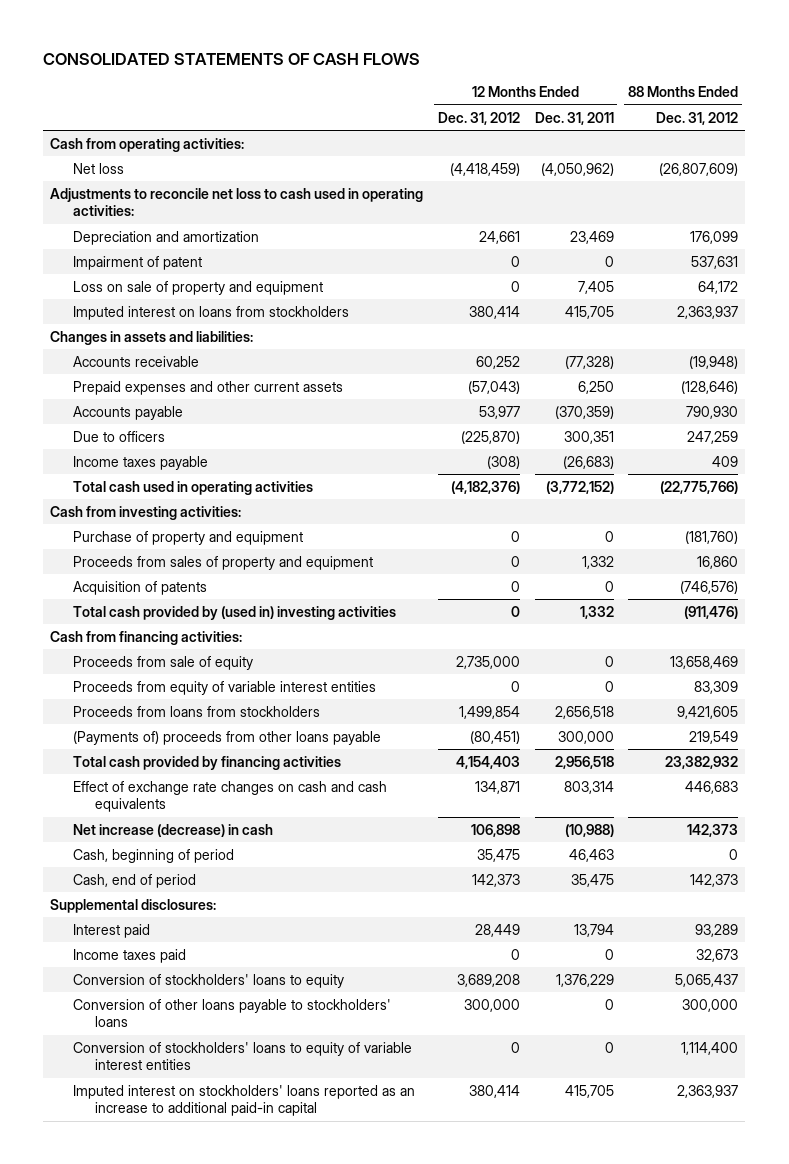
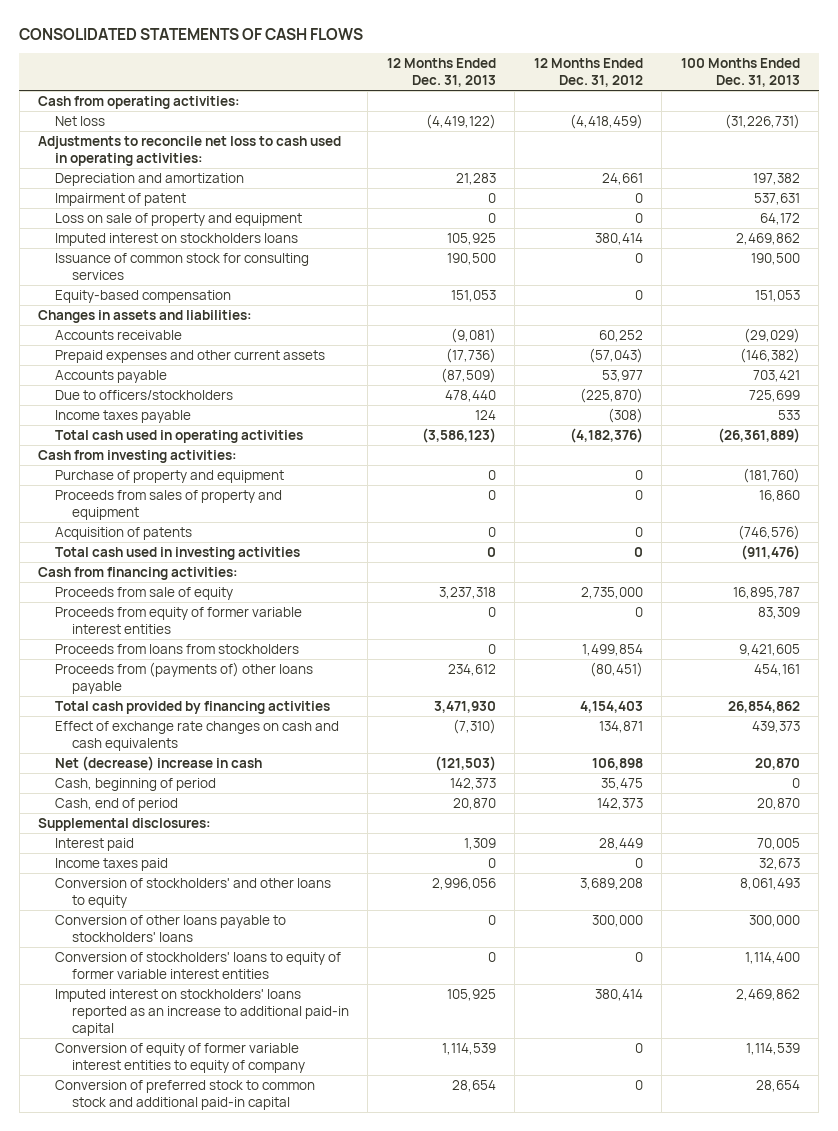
- | 12 Months Ended Dec. 31, 2012 | 12 Months Ended Dec. 31, 2011 | 88 Months Ended Dec. 31, 2012
+ | 12 Months Ended Dec. 31, 2013 | 12 Months Ended Dec. 31, 2012 | 100 Months Ended Dec. 31, 2013
- Imputed interest on loans from stockholders | 380,414 | 415,705 | 2,363,937
+ Imputed interest on stockholders loans | 105,925 | 380,414 | 2,469,862
+ Issuance of common stock for consulting services | 190,500 | 0 | 190,500
+ Equity-based compensation | 151,053 | 0 | 151,053
- Due to officers | (225,870) | 300,351 | 247,259
+ Due to officers/stockholders | 478,440 | (225,870) | 725,699
- Total cash provided by (used in) investing activities | 0 | 1,332 | (911,476)
+ Total cash used in investing activities | 0 | 0 | (911,476)
- Proceeds from equity of variable interest entities | 0 | 0 | 83,309
+ Proceeds from equity of former variable interest entities | 0 | 0 | 83,309
- (Payments of) proceeds from other loans payable | (80,451) | 300,000 | 219,549
+ Proceeds from (payments of) other loans payable | 234,612 | (80,451) | 454,161
- Net increase (decrease) in cash | 106,898 | (10,988) | 142,373
+ Net (decrease) increase in cash | (121,503) | 106,898 | 20,870
- Conversion of stockholders' loans to equity | 3,689,208 | 1,376,229 | 5,065,437
+ Conversion of stockholders' and other loans to equity | 2,996,056 | 3,689,208 | 8,061,493
- Conversion of stockholders' loans to equity of variable interest entities | 0 | 0 | 1,114,400
+ Conversion of stockholders' loans to equity of former variable interest entities | 0 | 0 | 1,114,400
+ Conversion of equity of former variable interest entities to equity of company | 1,114,539 | 0 | 1,114,539
+ Conversion of preferred stock to common stock and additional paid-in capital | 28,654 | 0 | 28,654

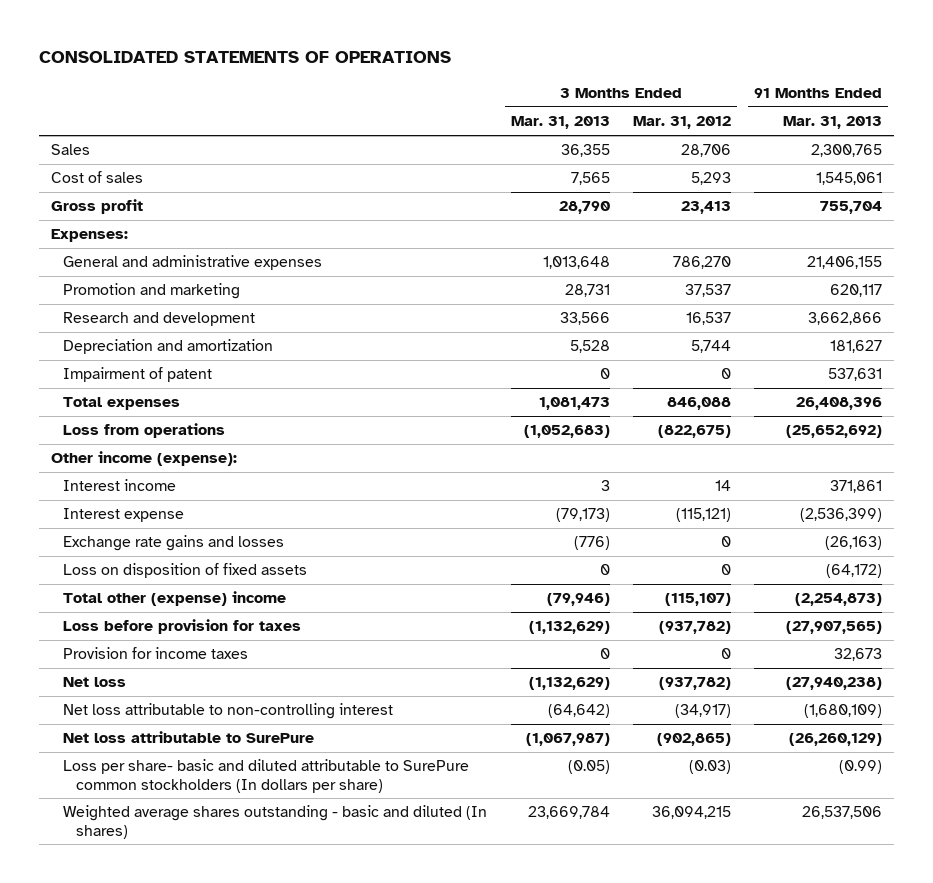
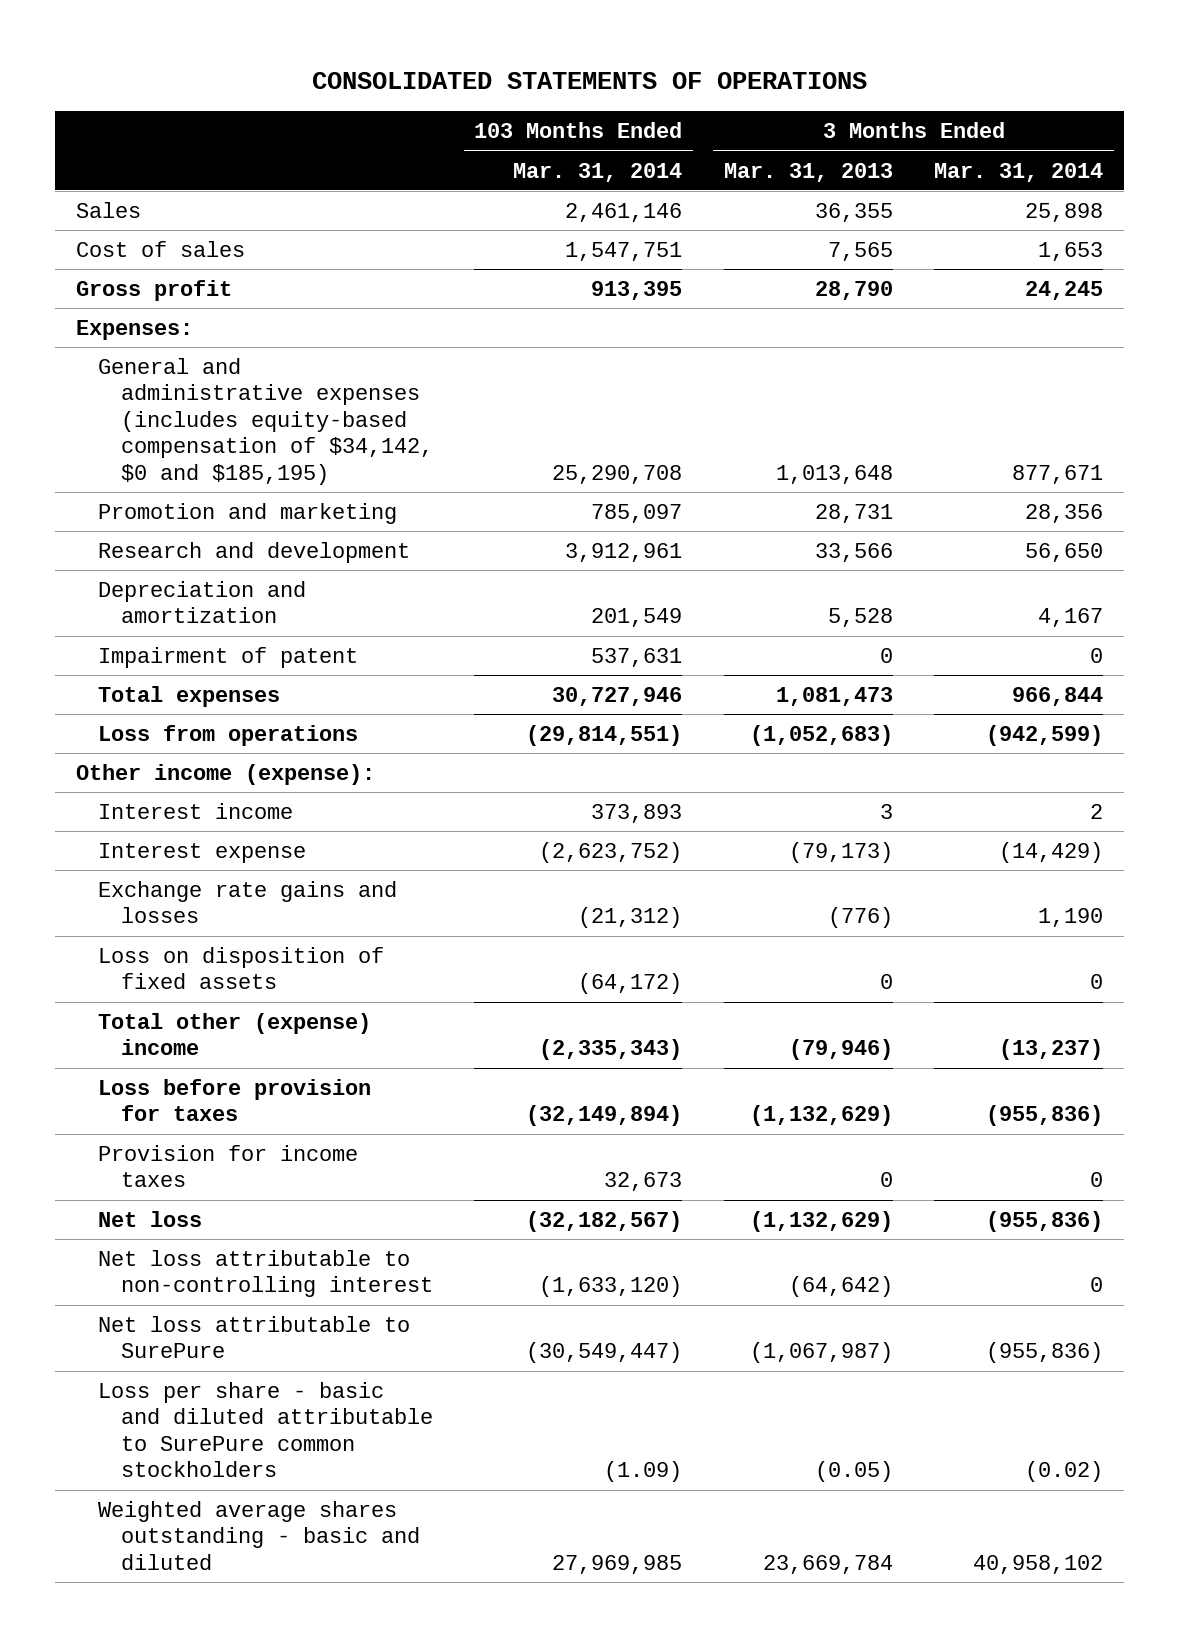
- | 3 Months Ended Mar. 31, 2013 | 3 Months Ended Mar. 31, 2012 | 91 Months Ended Mar. 31, 2013
+ | 103 Months Ended Mar. 31, 2014 | 3 Months Ended Mar. 31, 2013 | 3 Months Ended Mar. 31, 2014
- General and administrative expenses | 1,013,648 | 786,270 | 21,406,155
+ General and administrative expenses (includes equity-based compensation of $34,142, $0 and $185,195) | 25,290,708 | 1,013,648 | 877,671
- Loss per share- basic and diluted attributable to SurePure common stockholders (In dollars per share) | (0.05) | (0.03) | (0.99)
- Weighted average shares outstanding - basic and diluted (In shares) | 23,669,784 | 36,094,215 | 26,537,506
+ Loss per share - basic and diluted attributable to SurePure common stockholders | (1.09) | (0.05) | (0.02)
+ Weighted average shares outstanding - basic and diluted | 27,969,985 | 23,669,784 | 40,958,102

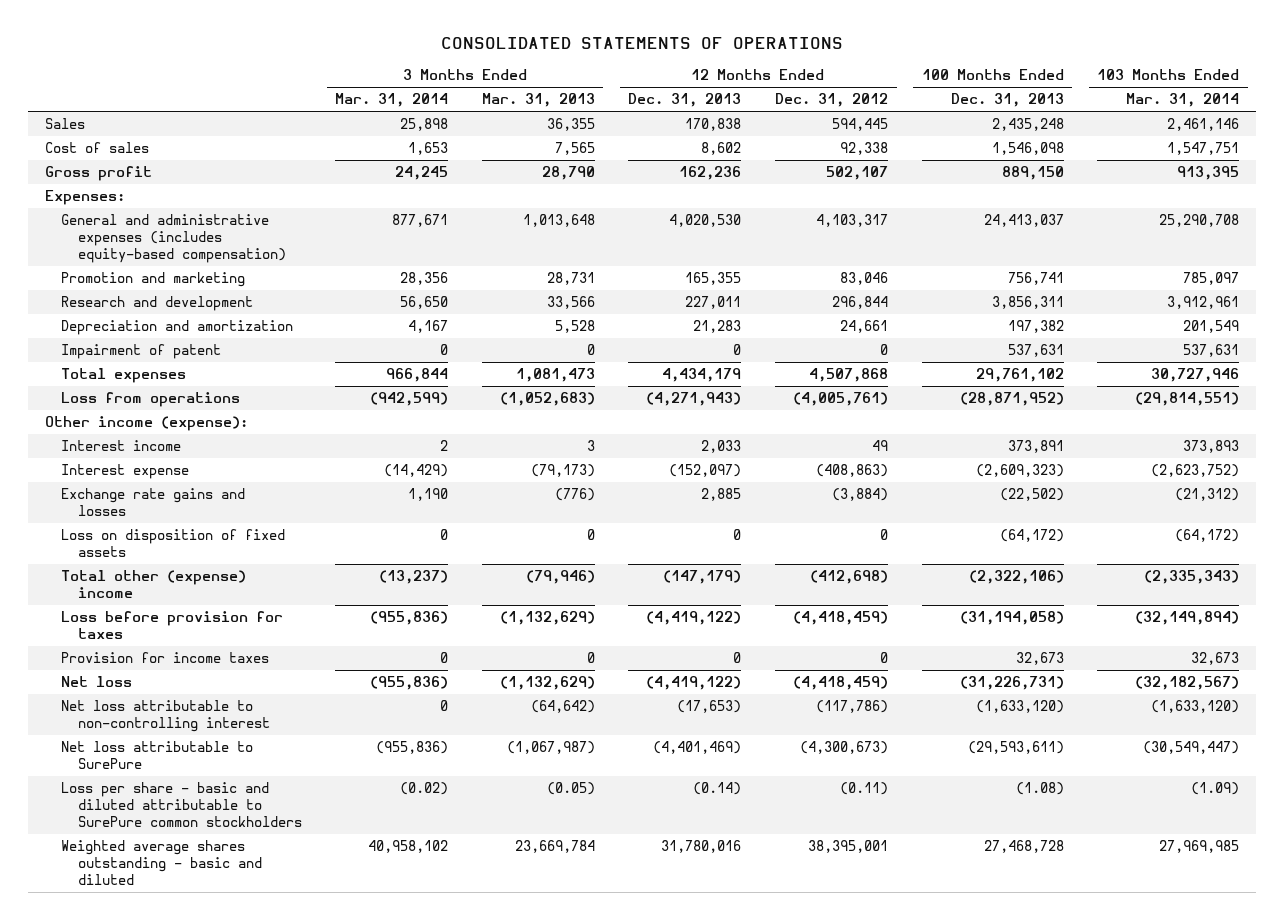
- | 103 Months Ended Mar. 31, 2014 | 3 Months Ended Mar. 31, 2013 | 3 Months Ended Mar. 31, 2014
+ | 3 Months Ended Mar. 31, 2014 | 3 Months Ended Mar. 31, 2013 | 12 Months Ended Dec. 31, 2013 | 12 Months Ended Dec. 31, 2012 | 100 Months Ended Dec. 31, 2013 | 103 Months Ended Mar. 31, 2014
- General and administrative expenses (includes equity-based compensation of $34,142, $0 and $185,195) | 25,290,708 | 1,013,648 | 877,671
+ General and administrative expenses (includes equity-based compensation) | 877,671 | 1,013,648 | 4,020,530 | 4,103,317 | 24,413,037 | 25,290,708

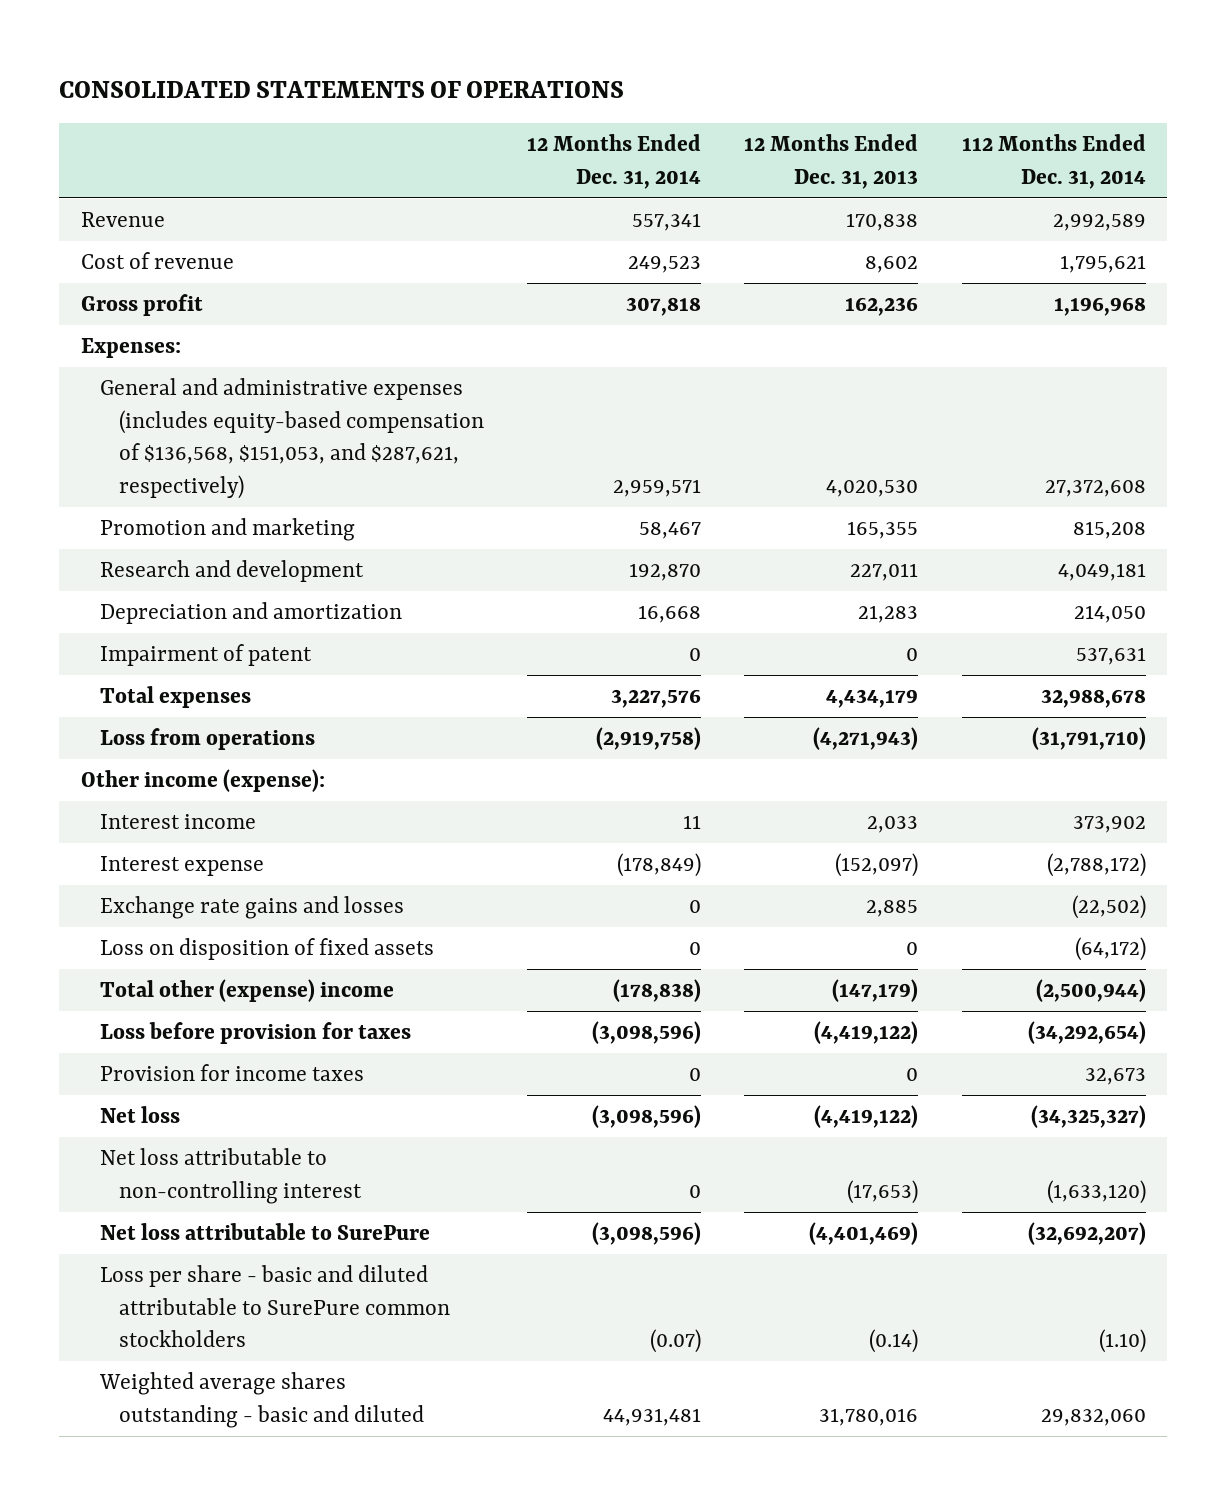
- | 3 Months Ended Mar. 31, 2014 | 3 Months Ended Mar. 31, 2013 | 12 Months Ended Dec. 31, 2013 | 12 Months Ended Dec. 31, 2012 | 100 Months Ended Dec. 31, 2013 | 103 Months Ended Mar. 31, 2014
+ | 12 Months Ended Dec. 31, 2014 | 12 Months Ended Dec. 31, 2013 | 112 Months Ended Dec. 31, 2014
- Sales | 25,898 | 36,355 | 170,838 | 594,445 | 2,435,248 | 2,461,146
- Cost of sales | 1,653 | 7,565 | 8,602 | 92,338 | 1,546,098 | 1,547,751
+ Revenue | 557,341 | 170,838 | 2,992,589
+ Cost of revenue | 249,523 | 8,602 | 1,795,621
- General and administrative expenses (includes equity-based compensation) | 877,671 | 1,013,648 | 4,020,530 | 4,103,317 | 24,413,037 | 25,290,708
+ General and administrative expenses (includes equity-based compensation of $136,568, $151,053, and $287,621, respectively) | 2,959,571 | 4,020,530 | 27,372,608

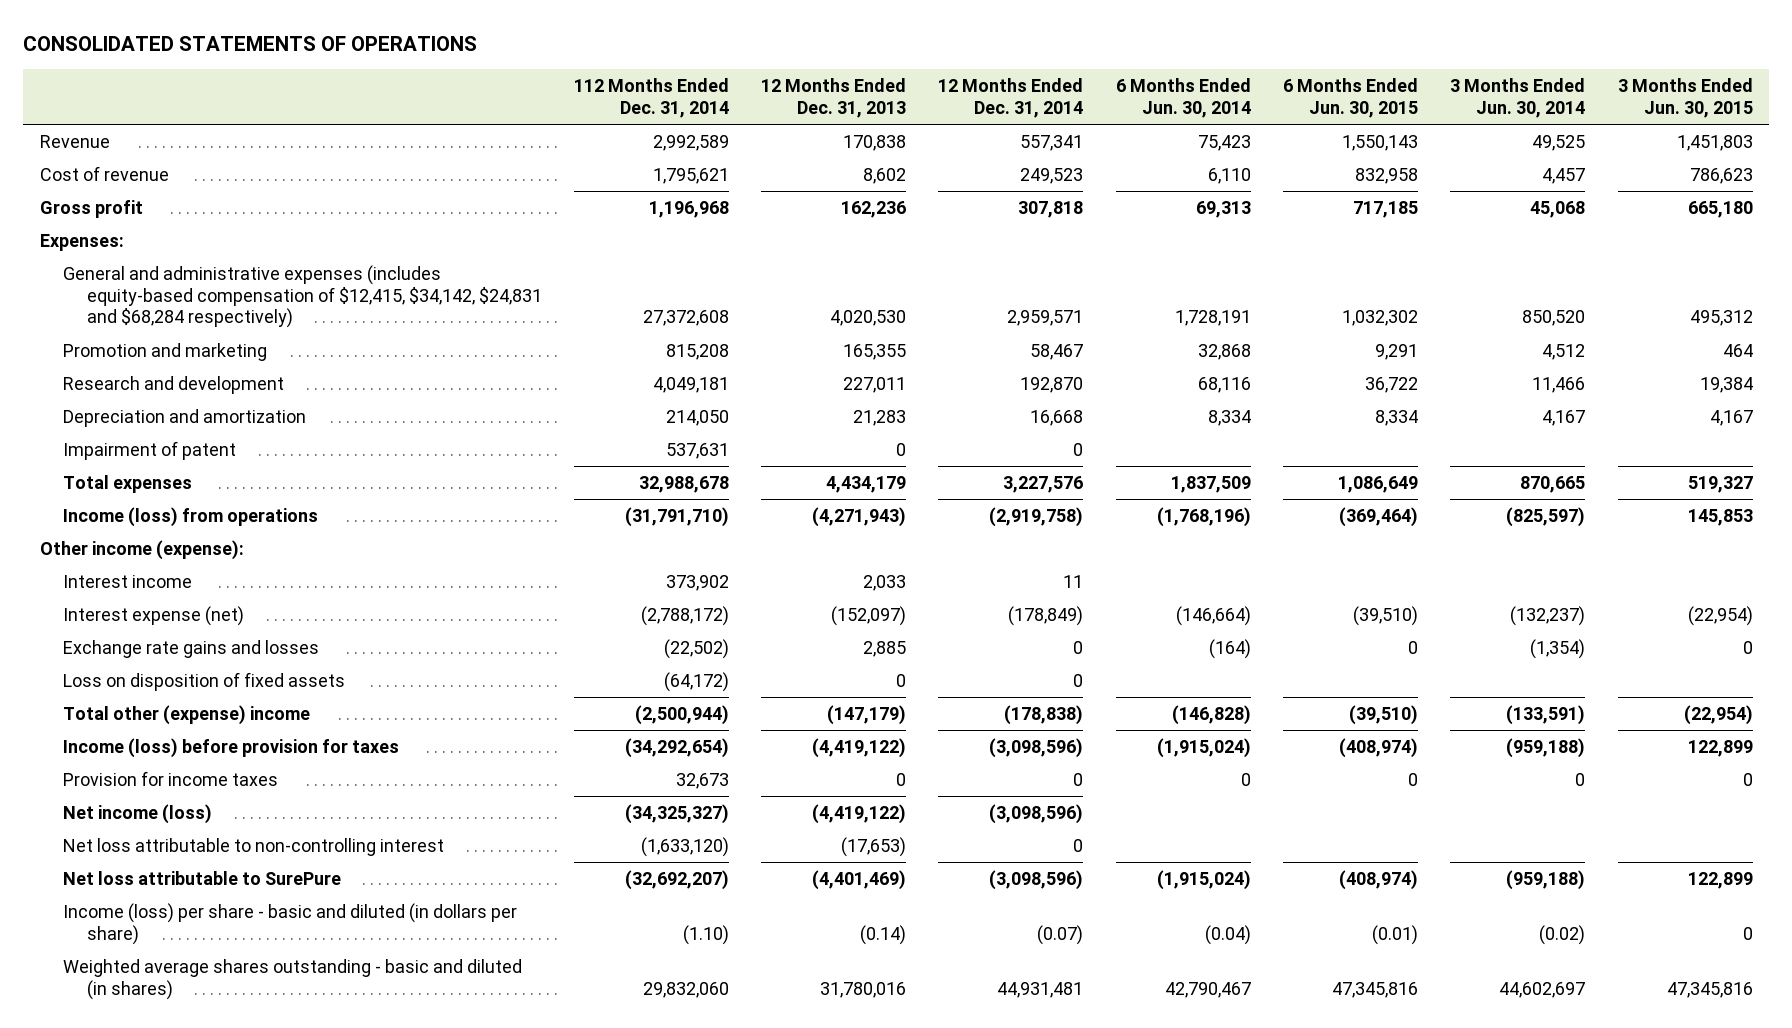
- | 12 Months Ended Dec. 31, 2014 | 12 Months Ended Dec. 31, 2013 | 112 Months Ended Dec. 31, 2014
+ | 112 Months Ended Dec. 31, 2014 | 12 Months Ended Dec. 31, 2013 | 12 Months Ended Dec. 31, 2014 | 6 Months Ended Jun. 30, 2014 | 6 Months Ended Jun. 30, 2015 | 3 Months Ended Jun. 30, 2014 | 3 Months Ended Jun. 30, 2015
- General and administrative expenses (includes equity-based compensation of $136,568, $151,053, and $287,621, respectively) | 2,959,571 | 4,020,530 | 27,372,608
+ General and administrative expenses (includes equity-based compensation of $12,415, $34,142, $24,831 and $68,284 respectively) | 27,372,608 | 4,020,530 | 2,959,571 | 1,728,191 | 1,032,302 | 850,520 | 495,312
- Loss from operations | (2,919,758) | (4,271,943) | (31,791,710)
+ Income (loss) from operations | (31,791,710) | (4,271,943) | (2,919,758) | (1,768,196) | (369,464) | (825,597) | 145,853
- Interest expense | (178,849) | (152,097) | (2,788,172)
+ Interest expense (net) | (2,788,172) | (152,097) | (178,849) | (146,664) | (39,510) | (132,237) | (22,954)
- Loss before provision for taxes | (3,098,596) | (4,419,122) | (34,292,654)
+ Income (loss) before provision for taxes | (34,292,654) | (4,419,122) | (3,098,596) | (1,915,024) | (408,974) | (959,188) | 122,899
- Net loss | (3,098,596) | (4,419,122) | (34,325,327)
+ Net income (loss) | (34,325,327) | (4,419,122) | (3,098,596) | | | |
- Loss per share - basic and diluted attributable to SurePure common stockholders | (0.07) | (0.14) | (1.10)
- Weighted average shares outstanding - basic and diluted | 44,931,481 | 31,780,016 | 29,832,060
+ Income (loss) per share - basic and diluted (in dollars per share) | (1.10) | (0.14) | (0.07) | (0.04) | (0.01) | (0.02) | 0
+ Weighted average shares outstanding - basic and diluted (in shares) | 29,832,060 | 31,780,016 | 44,931,481 | 42,790,467 | 47,345,816 | 44,602,697 | 47,345,816

